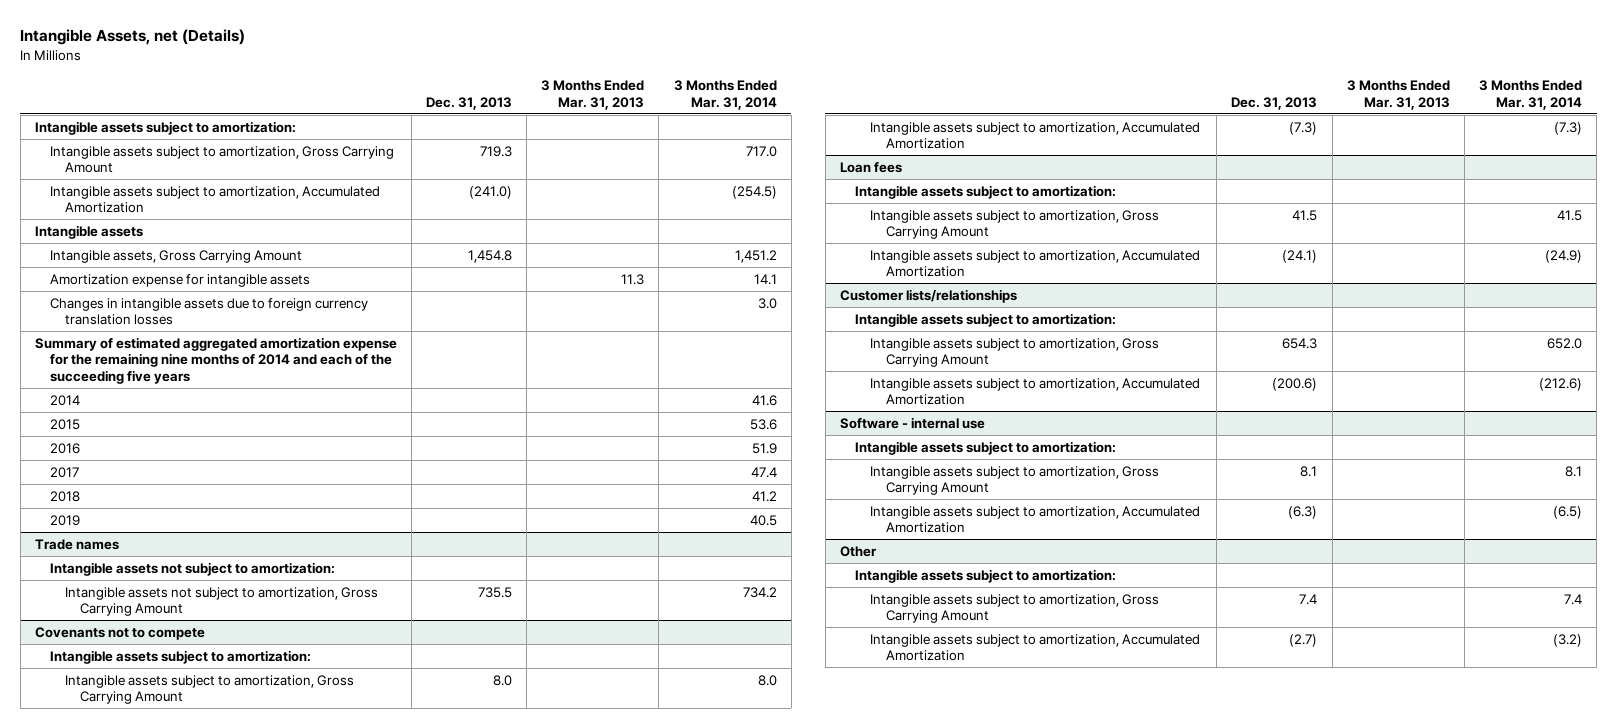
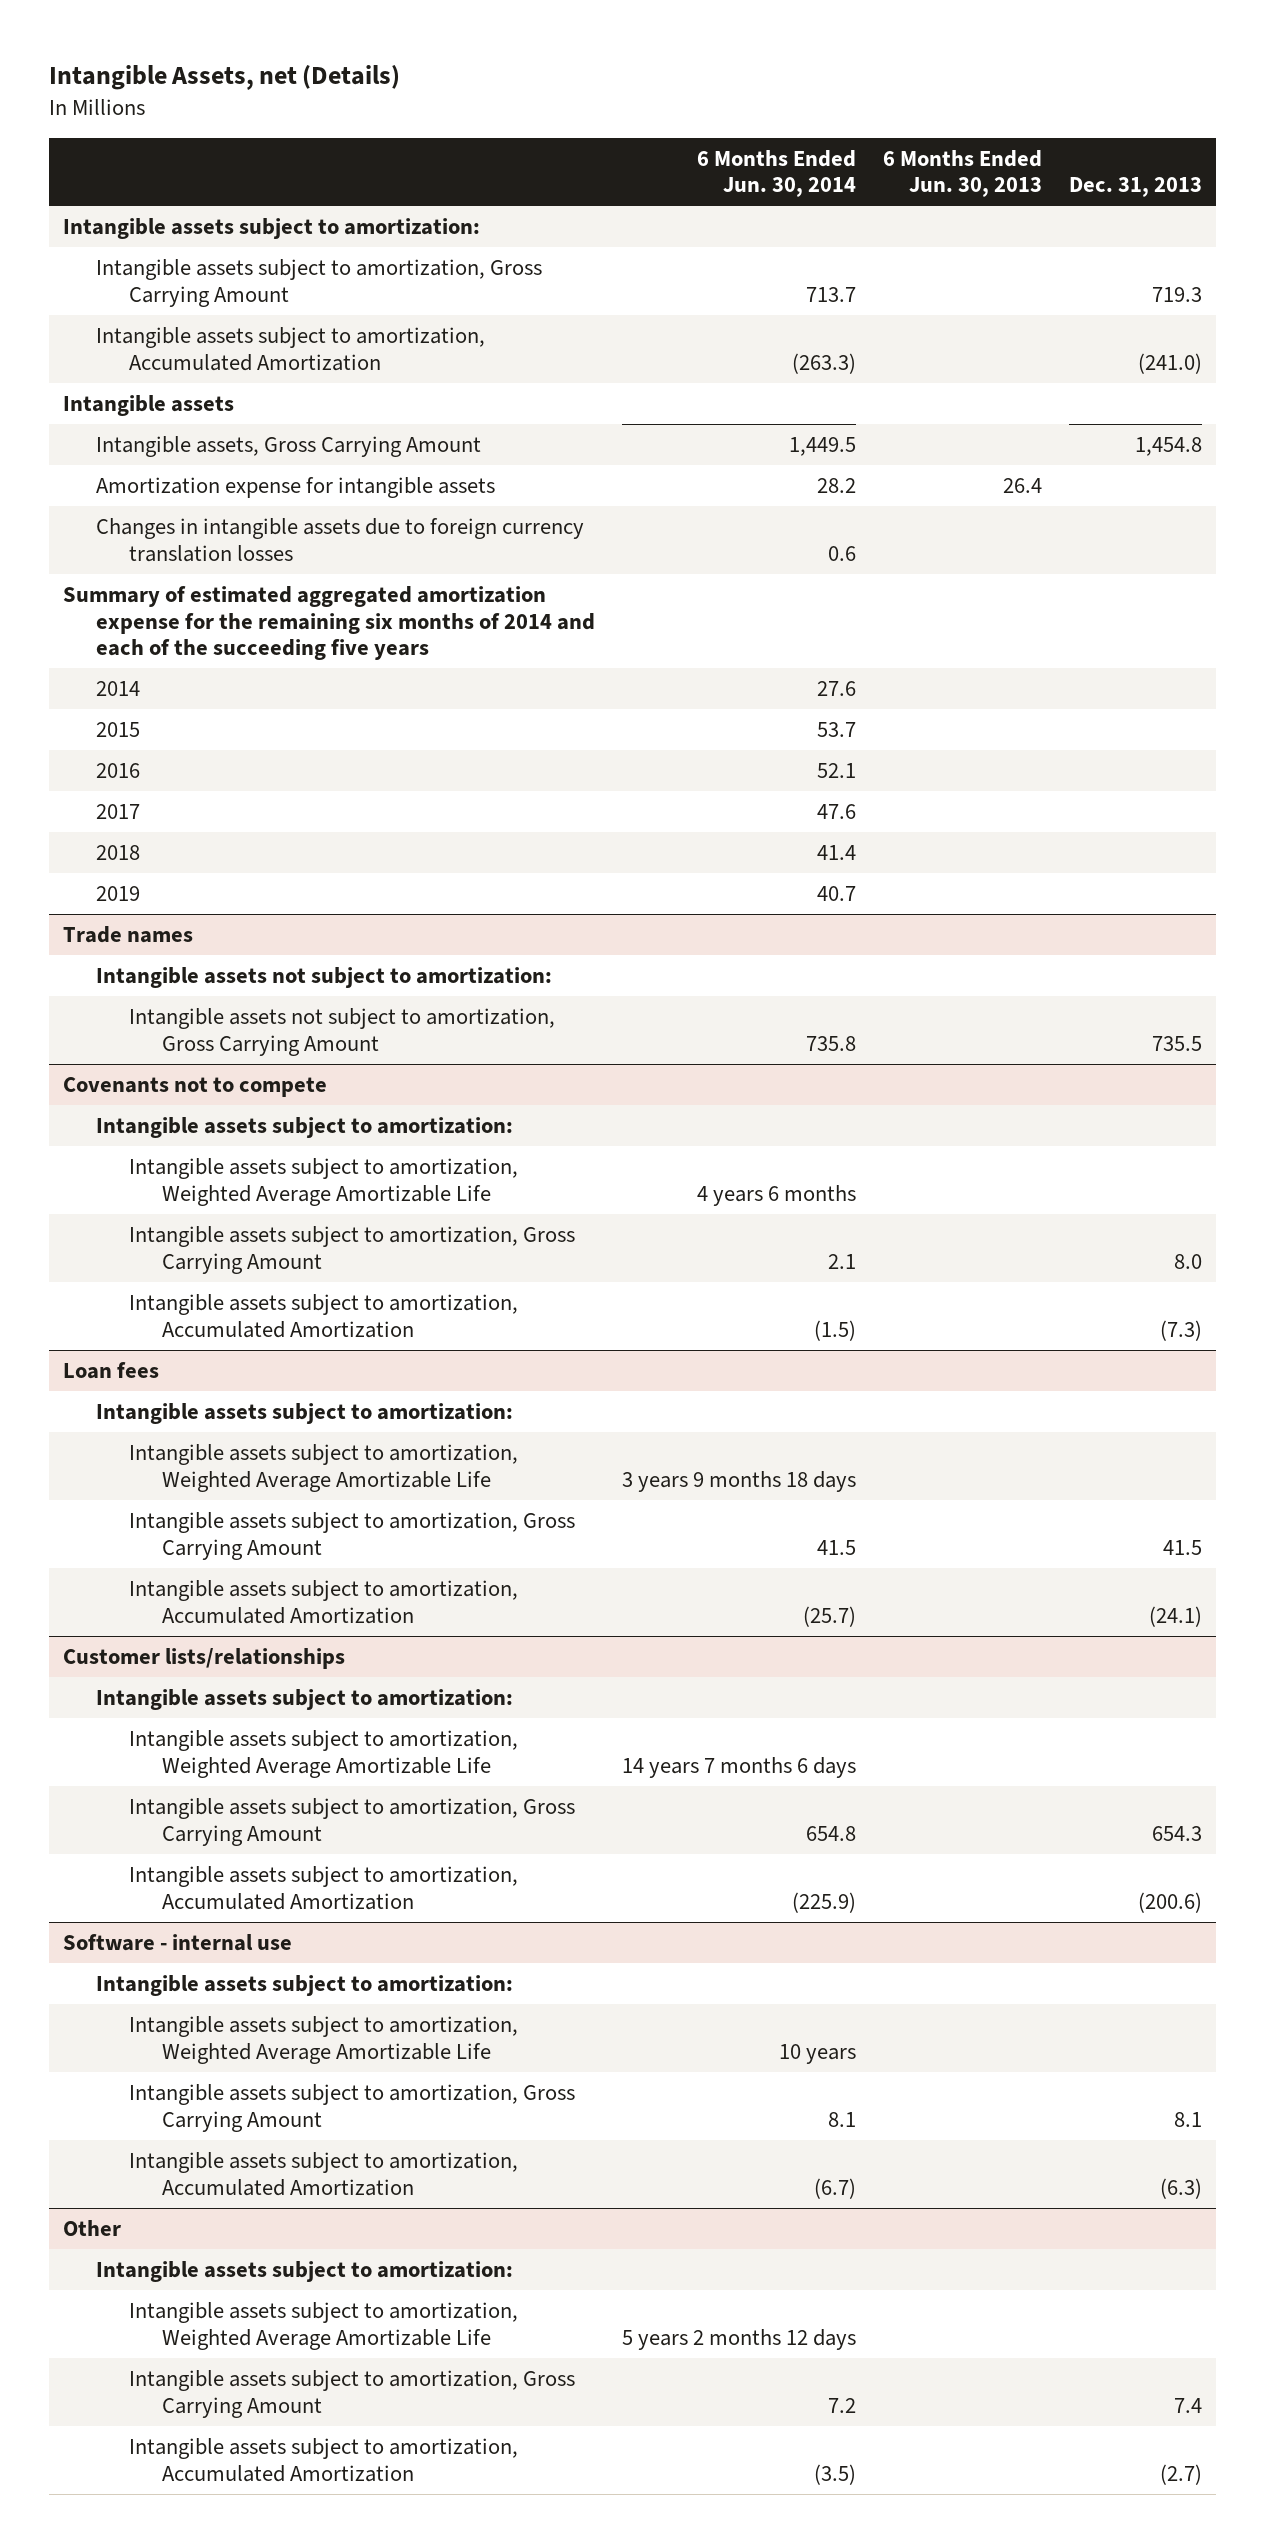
- | Dec. 31, 2013 | 3 Months Ended Mar. 31, 2013 | 3 Months Ended Mar. 31, 2014
+ | 6 Months Ended Jun. 30, 2014 | 6 Months Ended Jun. 30, 2013 | Dec. 31, 2013
- Summary of estimated aggregated amortization expense for the remaining nine months of 2014 and each of the succeeding five years
+ Summary of estimated aggregated amortization expense for the remaining six months of 2014 and each of the succeeding five years
@ Covenants not to compete
+ Intangible assets subject to amortization, Weighted Average Amortizable Life | 4 years 6 months | |
@ Loan fees
+ Intangible assets subject to amortization, Weighted Average Amortizable Life | 3 years 9 months 18 days | |
@ Customer lists/relationships
+ Intangible assets subject to amortization, Weighted Average Amortizable Life | 14 years 7 months 6 days | |
@ Software - internal use
+ Intangible assets subject to amortization, Weighted Average Amortizable Life | 10 years | |
@ Other
+ Intangible assets subject to amortization, Weighted Average Amortizable Life | 5 years 2 months 12 days | |

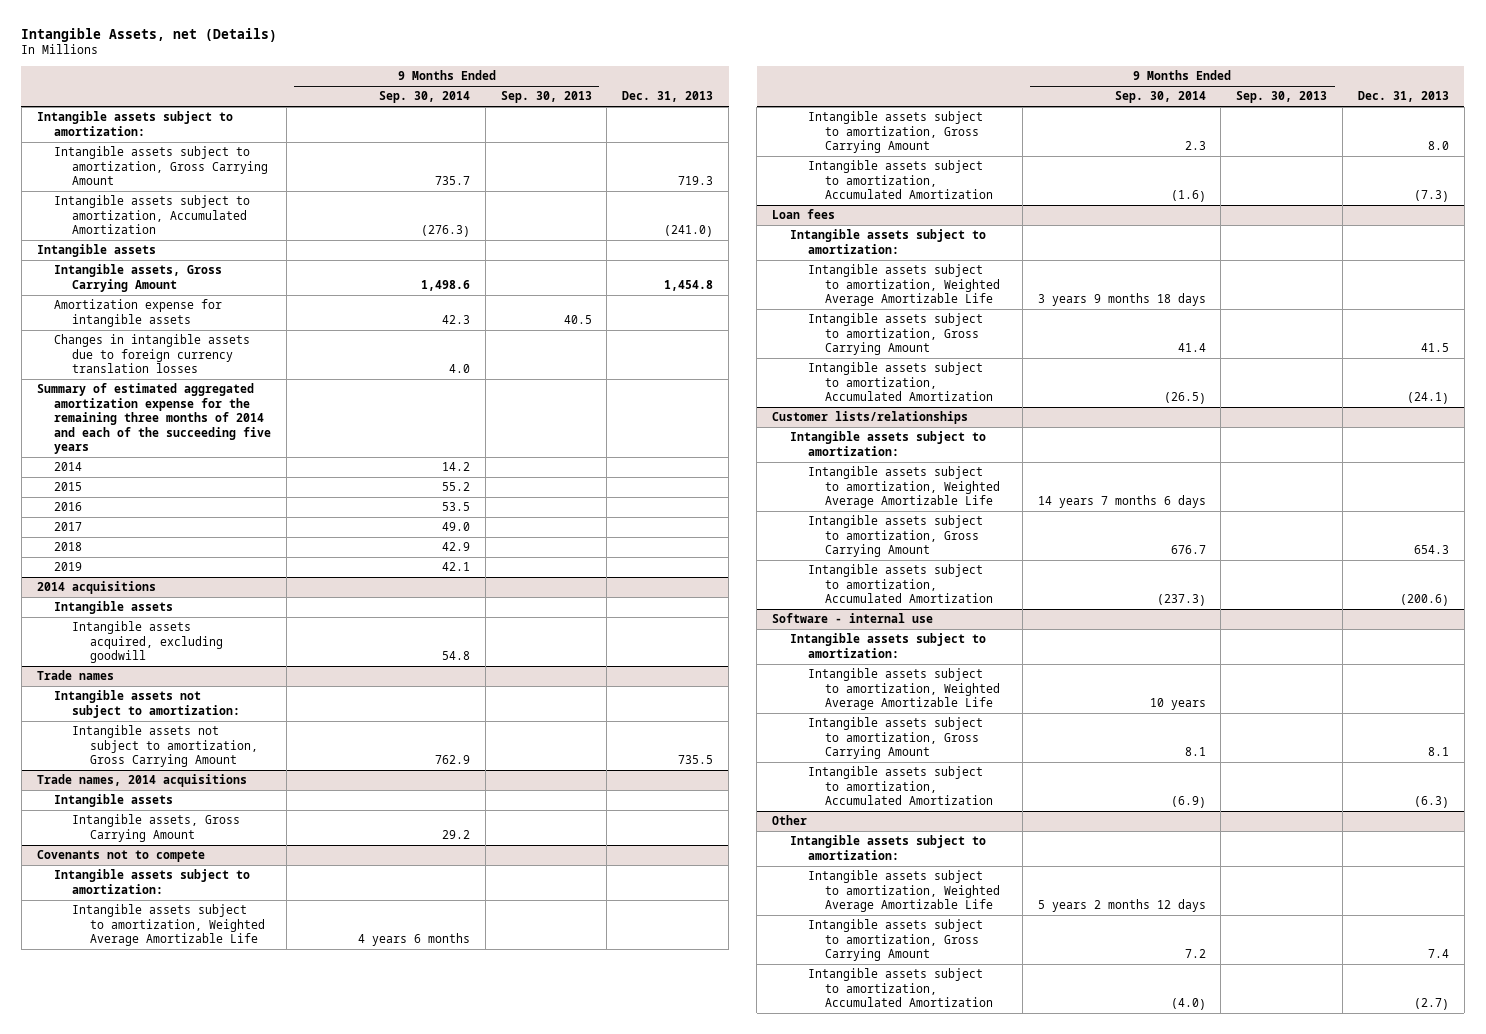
- | 6 Months Ended Jun. 30, 2014 | 6 Months Ended Jun. 30, 2013 | Dec. 31, 2013
+ | 9 Months Ended Sep. 30, 2014 | 9 Months Ended Sep. 30, 2013 | Dec. 31, 2013
- Summary of estimated aggregated amortization expense for the remaining six months of 2014 and each of the succeeding five years
+ Summary of estimated aggregated amortization expense for the remaining three months of 2014 and each of the succeeding five years
+ 2014 acquisitions
+ Intangible assets
+ Intangible assets acquired, excluding goodwill | 54.8 | |
+ Trade names, 2014 acquisitions
+ Intangible assets
+ Intangible assets, Gross Carrying Amount | 29.2 | |

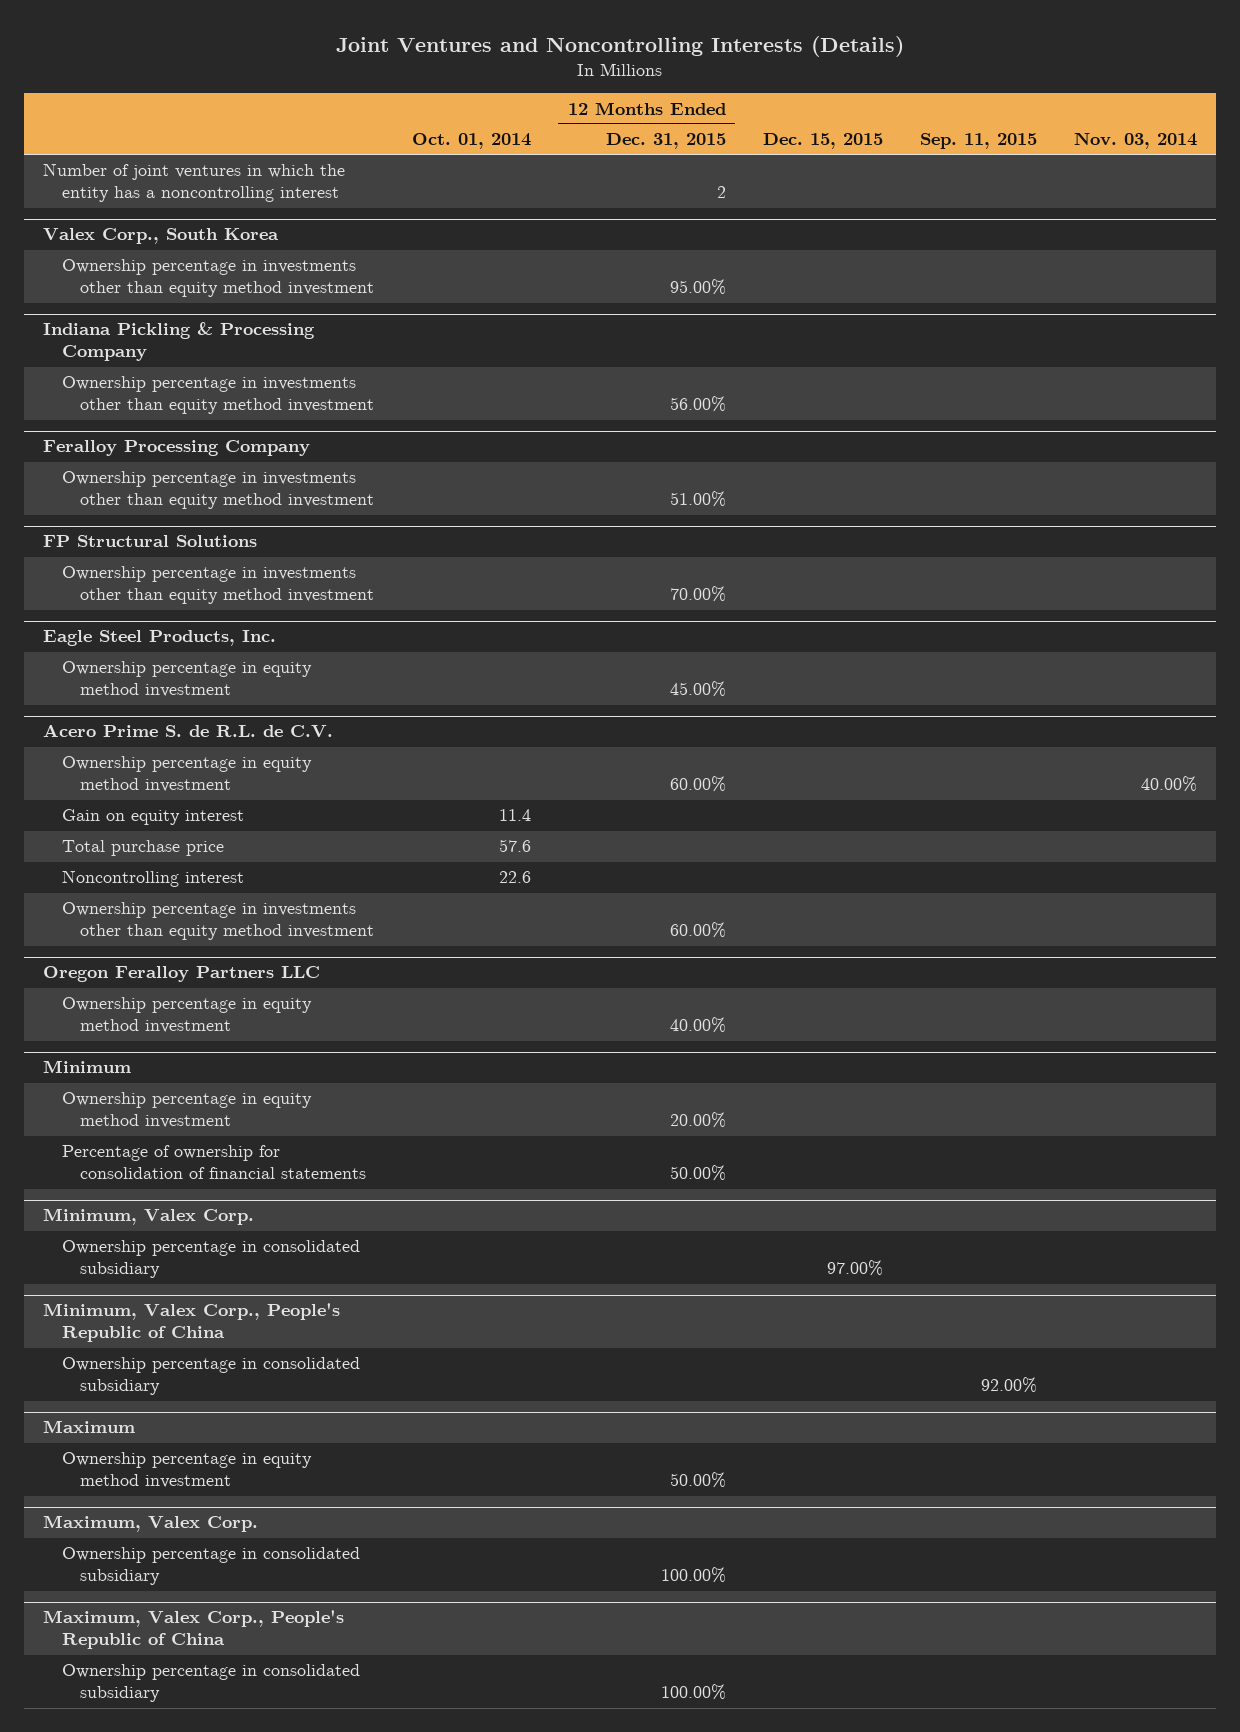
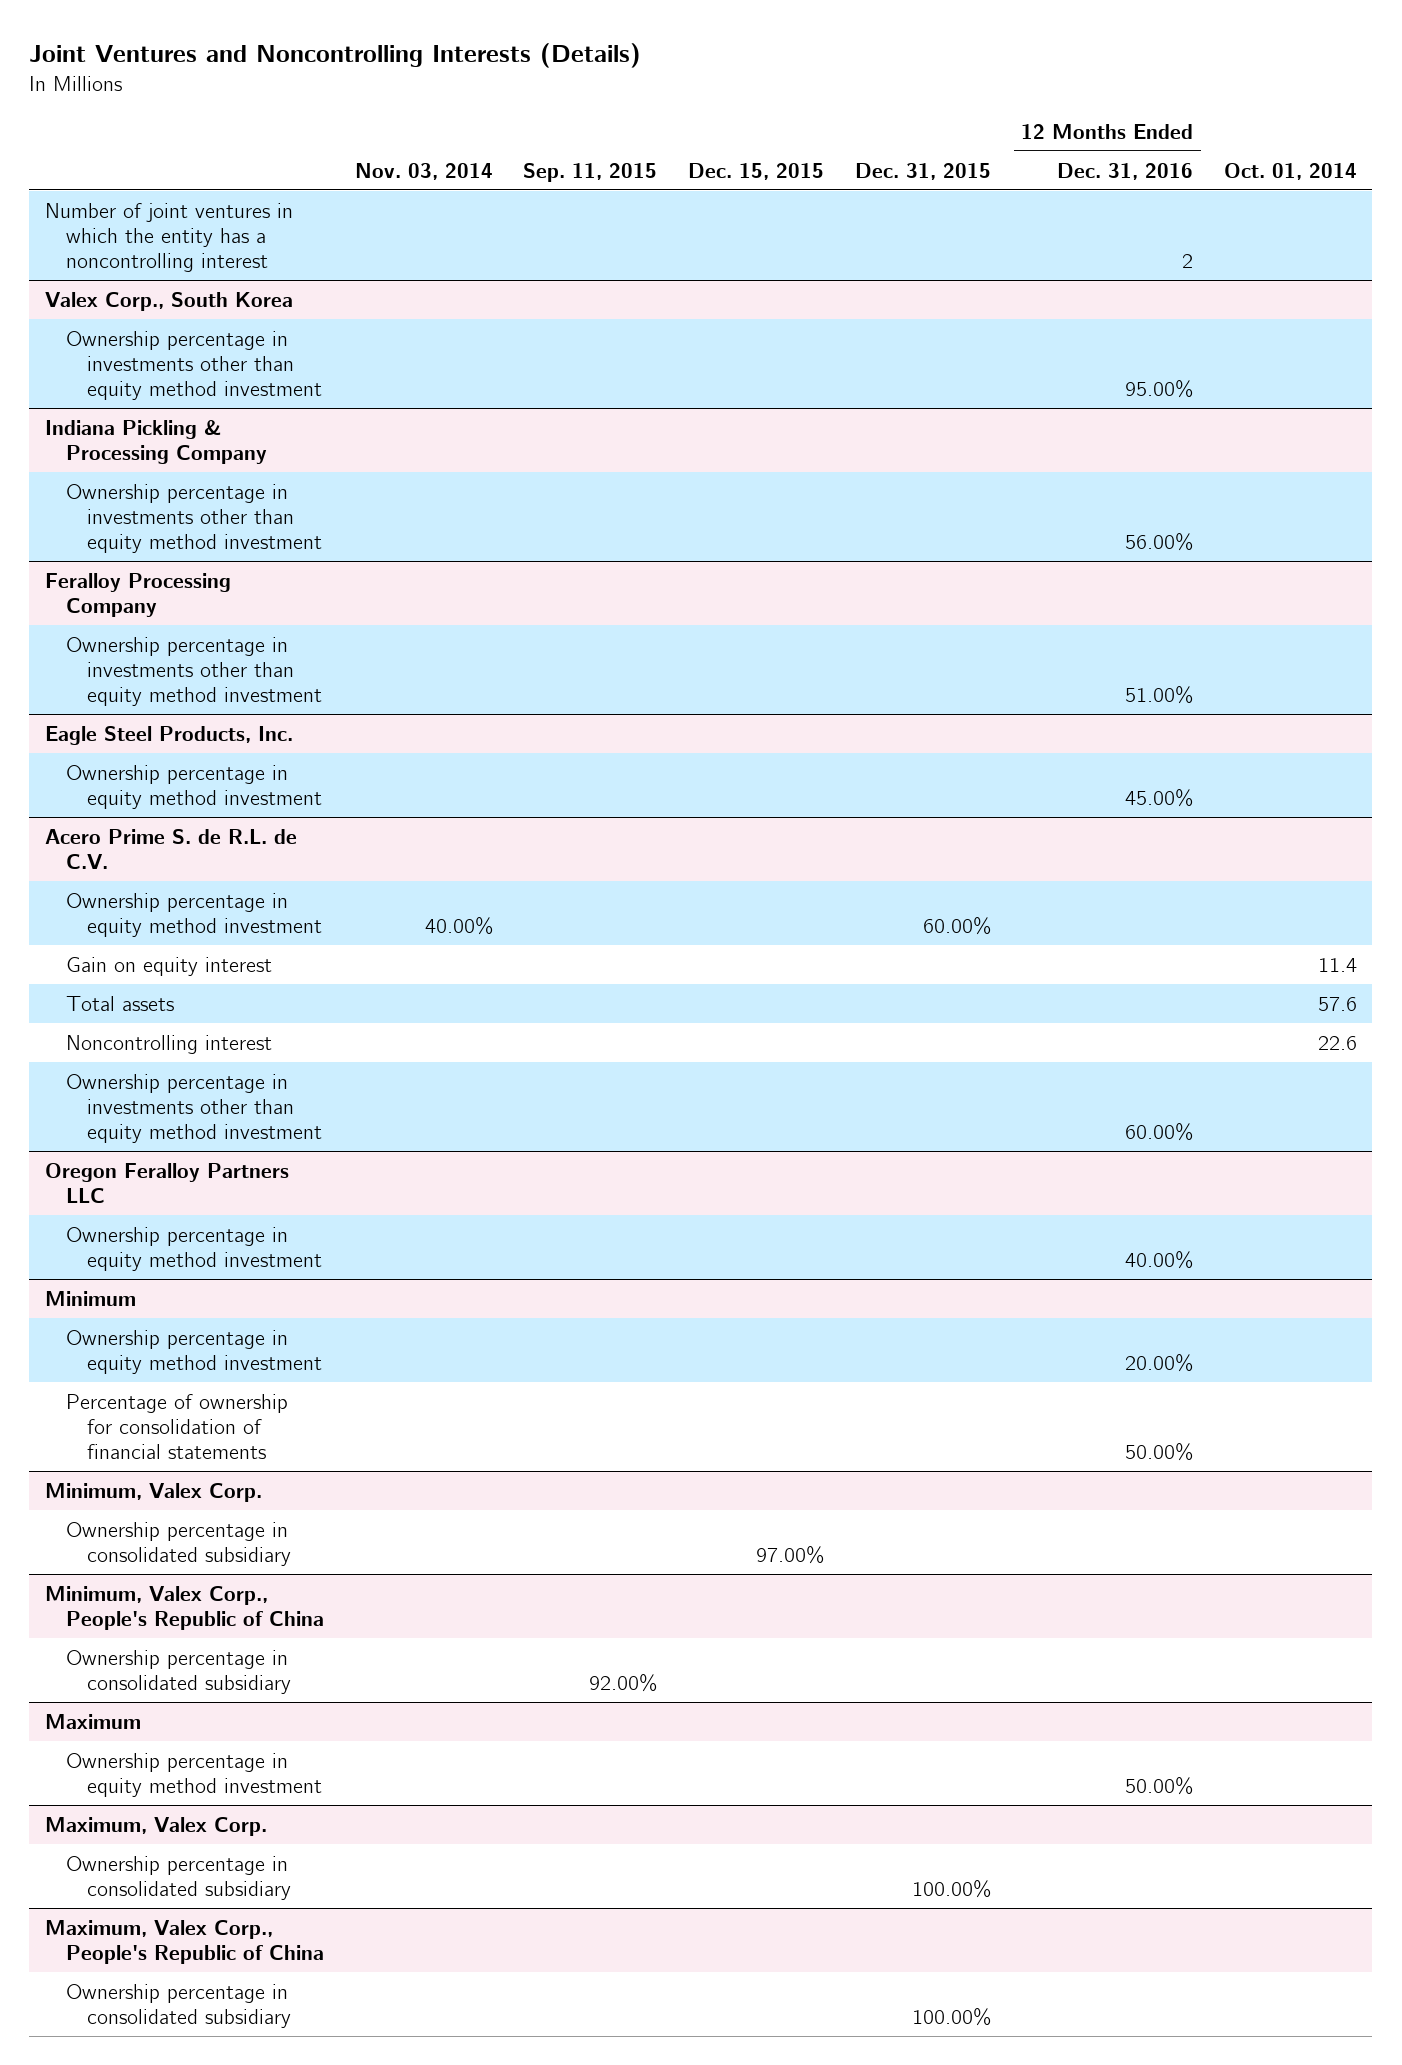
- | Oct. 01, 2014 | 12 Months Ended Dec. 31, 2015 | Dec. 15, 2015 | Sep. 11, 2015 | Nov. 03, 2014
+ | Nov. 03, 2014 | Sep. 11, 2015 | Dec. 15, 2015 | Dec. 31, 2015 | 12 Months Ended Dec. 31, 2016 | Oct. 01, 2014
- FP Structural Solutions
- Ownership percentage in investments other than equity method investment | | 70.00% | | |
@ Acero Prime S. de R.L. de C.V.
- Total purchase price | 57.6 | | | |
+ Total assets | | | | | | 57.6

